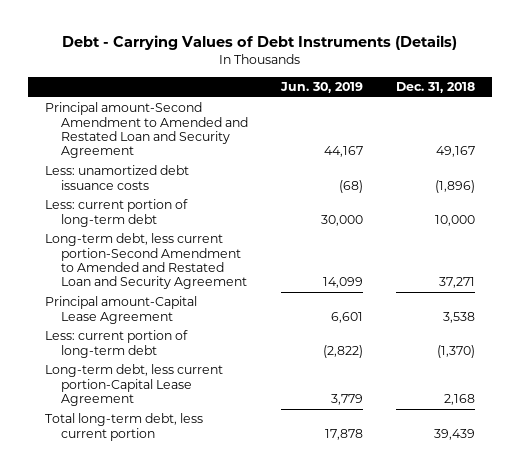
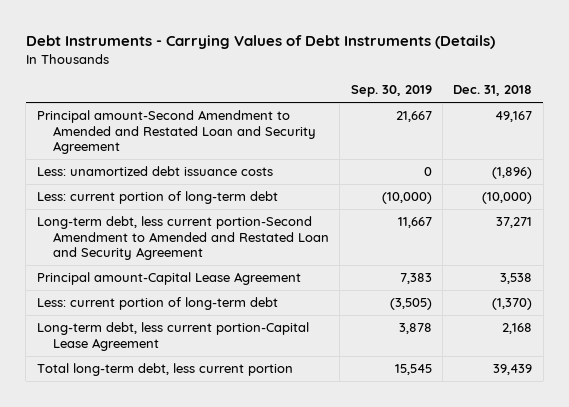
- Debt - Carrying Values of Debt Instruments (Details)
+ Debt Instruments - Carrying Values of Debt Instruments (Details)
- | Jun. 30, 2019 | Dec. 31, 2018
+ | Sep. 30, 2019 | Dec. 31, 2018
- Less: current portion of long-term debt | 30,000 | 10,000
+ Less: current portion of long-term debt | (10,000) | (10,000)

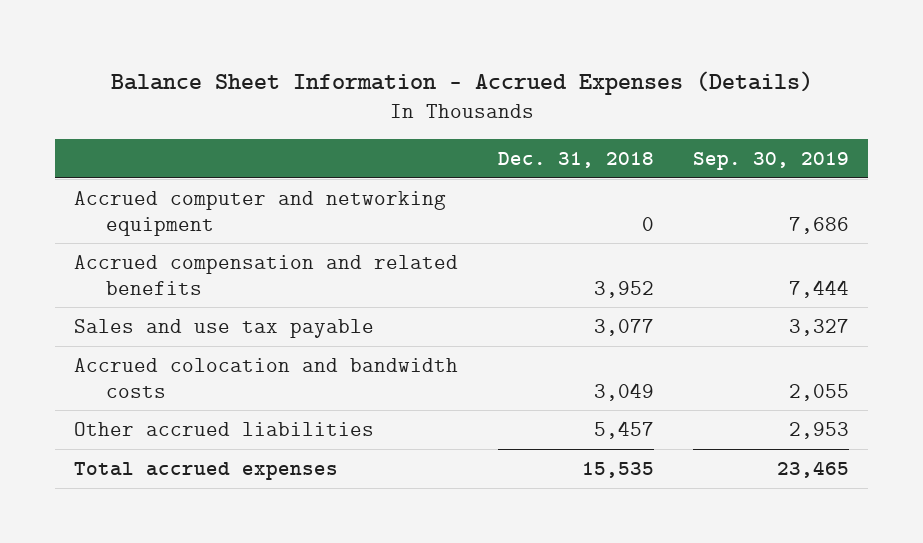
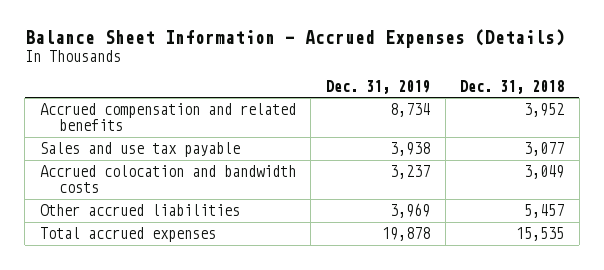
- | Dec. 31, 2018 | Sep. 30, 2019
+ | Dec. 31, 2019 | Dec. 31, 2018
- Accrued computer and networking equipment | 0 | 7,686

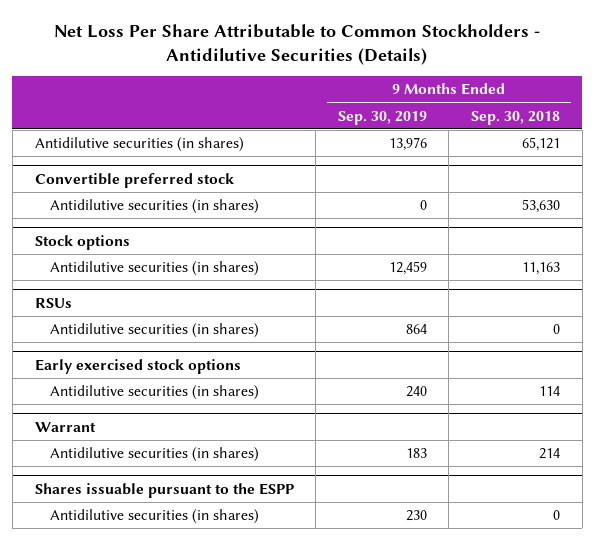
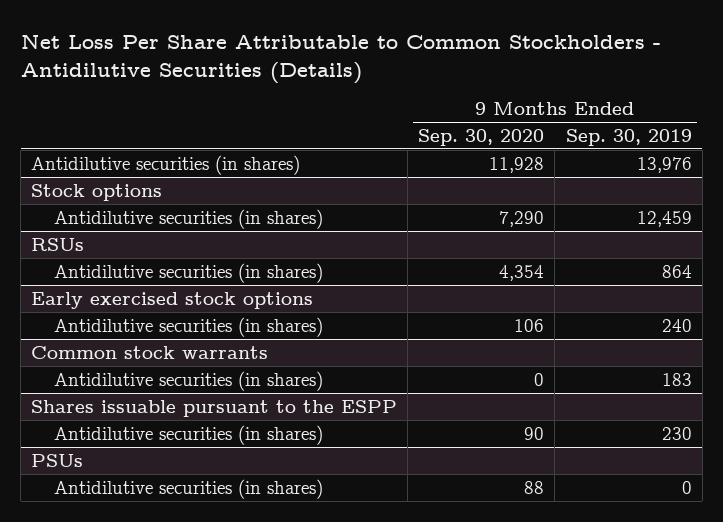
- | 9 Months Ended Sep. 30, 2019 | 9 Months Ended Sep. 30, 2018
+ | 9 Months Ended Sep. 30, 2020 | 9 Months Ended Sep. 30, 2019
- Convertible preferred stock
- Antidilutive securities (in shares) | 0 | 53,630
- Warrant
+ Common stock warrants
+ PSUs
+ Antidilutive securities (in shares) | 88 | 0

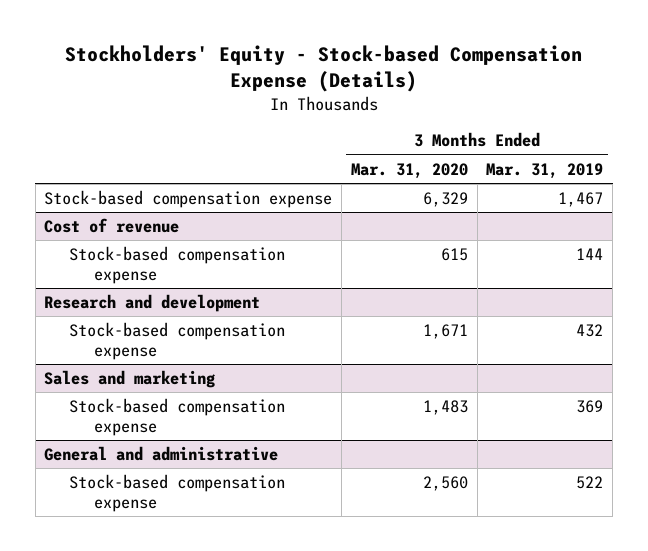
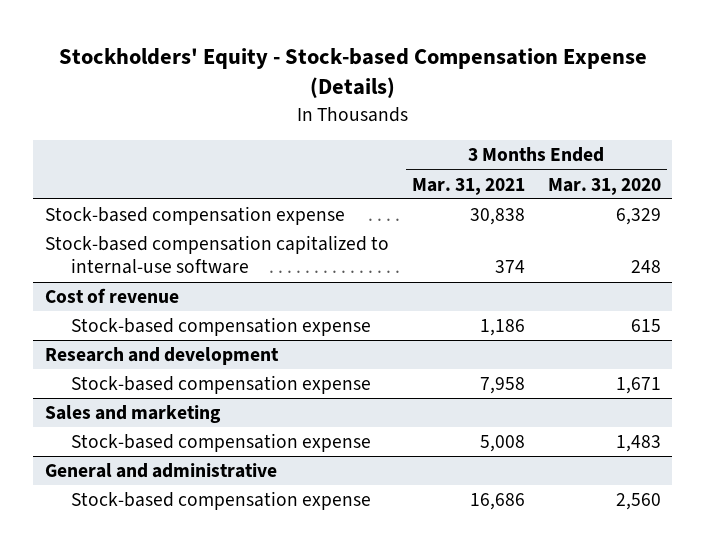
- | 3 Months Ended Mar. 31, 2020 | 3 Months Ended Mar. 31, 2019
+ | 3 Months Ended Mar. 31, 2021 | 3 Months Ended Mar. 31, 2020
+ Stock-based compensation capitalized to internal-use software | 374 | 248

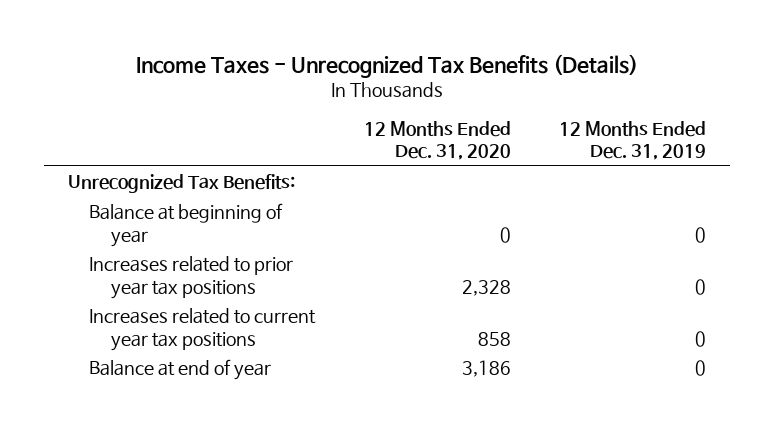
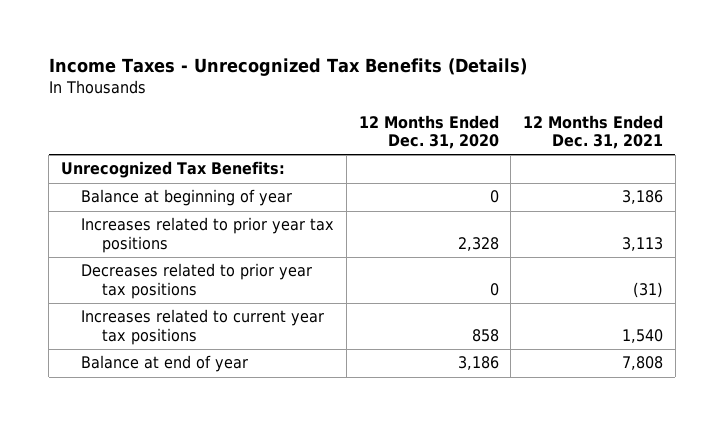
- | 12 Months Ended Dec. 31, 2020 | 12 Months Ended Dec. 31, 2019
+ | 12 Months Ended Dec. 31, 2020 | 12 Months Ended Dec. 31, 2021
+ Decreases related to prior year tax positions | 0 | (31)

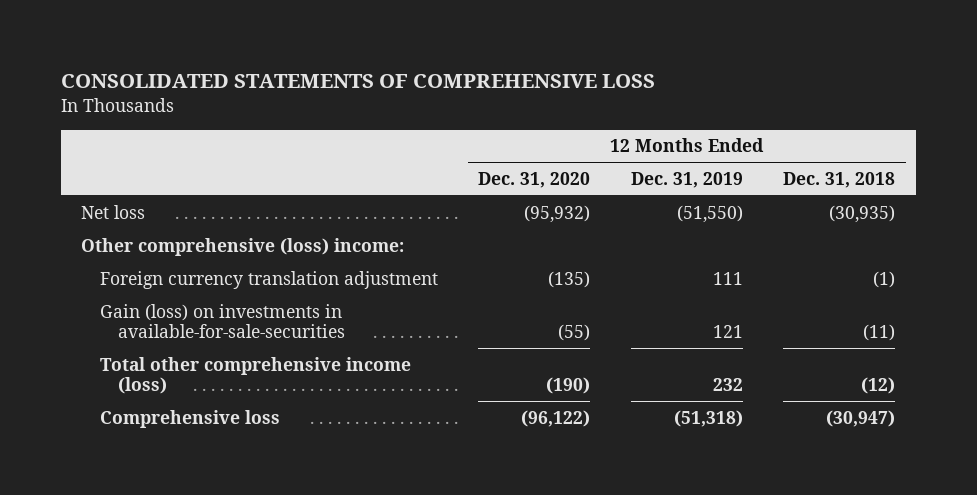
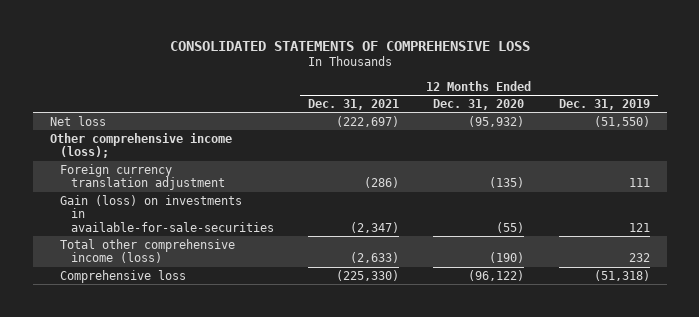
- | 12 Months Ended Dec. 31, 2020 | 12 Months Ended Dec. 31, 2019 | 12 Months Ended Dec. 31, 2018
+ | 12 Months Ended Dec. 31, 2021 | 12 Months Ended Dec. 31, 2020 | 12 Months Ended Dec. 31, 2019
- Other comprehensive (loss) income:
+ Other comprehensive income (loss);

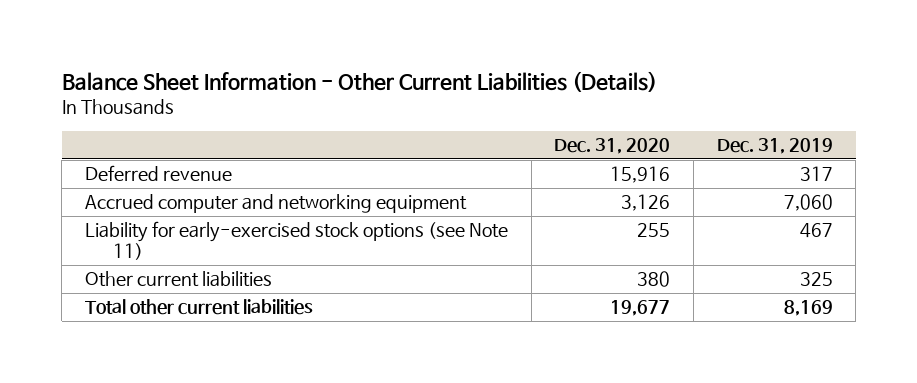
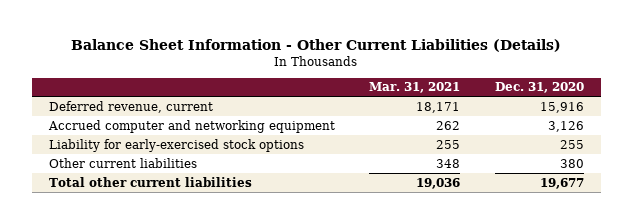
- | Dec. 31, 2020 | Dec. 31, 2019
+ | Mar. 31, 2021 | Dec. 31, 2020
- Deferred revenue | 15,916 | 317
+ Deferred revenue, current | 18,171 | 15,916
- Liability for early-exercised stock options (see Note 11) | 255 | 467
+ Liability for early-exercised stock options | 255 | 255

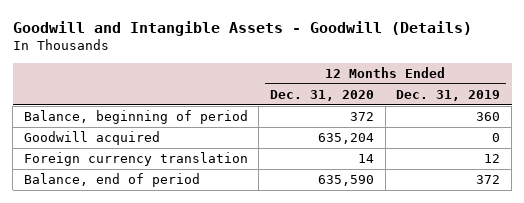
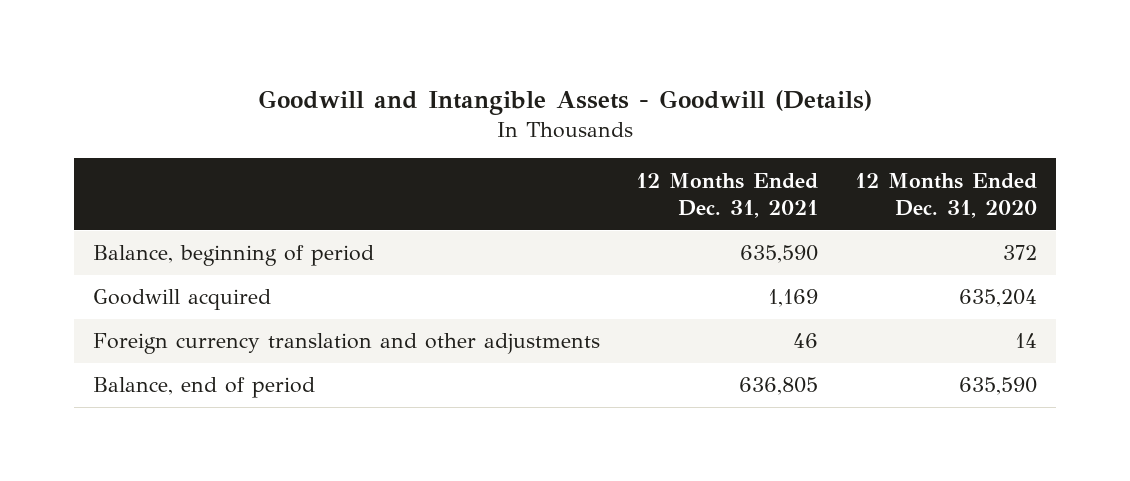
- | 12 Months Ended Dec. 31, 2020 | 12 Months Ended Dec. 31, 2019
+ | 12 Months Ended Dec. 31, 2021 | 12 Months Ended Dec. 31, 2020
- Foreign currency translation | 14 | 12
+ Foreign currency translation and other adjustments | 46 | 14

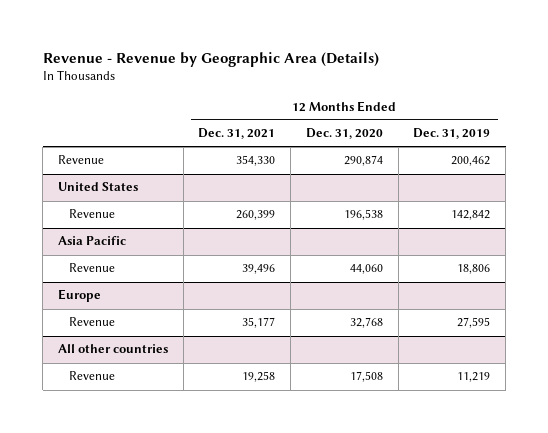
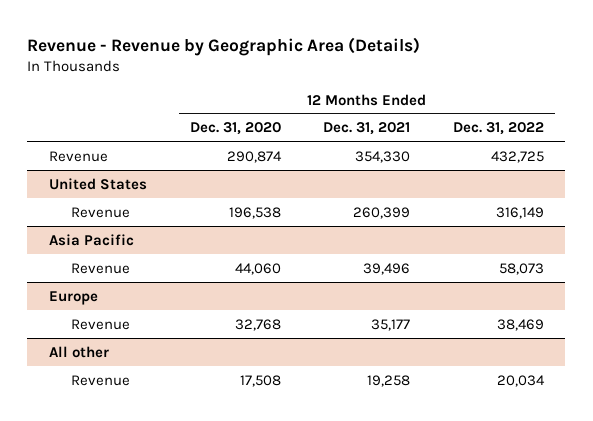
- | 12 Months Ended Dec. 31, 2021 | 12 Months Ended Dec. 31, 2020 | 12 Months Ended Dec. 31, 2019
+ | 12 Months Ended Dec. 31, 2020 | 12 Months Ended Dec. 31, 2021 | 12 Months Ended Dec. 31, 2022
- All other countries
+ All other

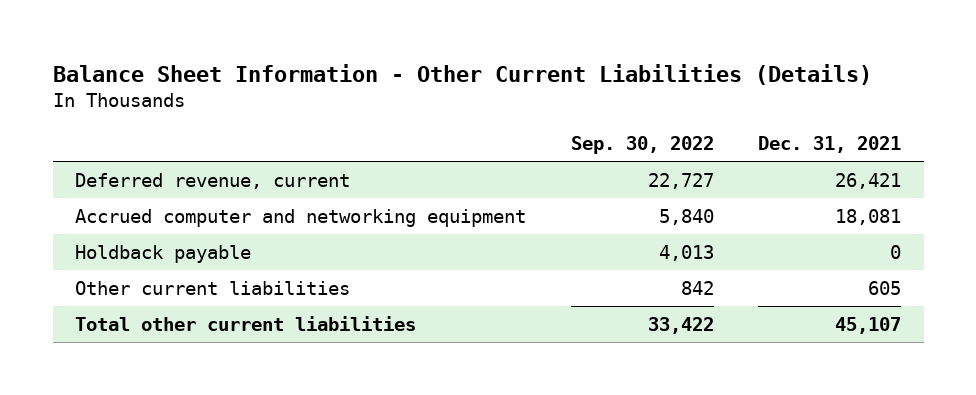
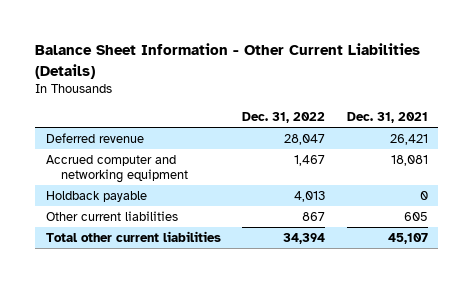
- | Sep. 30, 2022 | Dec. 31, 2021
+ | Dec. 31, 2022 | Dec. 31, 2021
- Deferred revenue, current | 22,727 | 26,421
+ Deferred revenue | 28,047 | 26,421

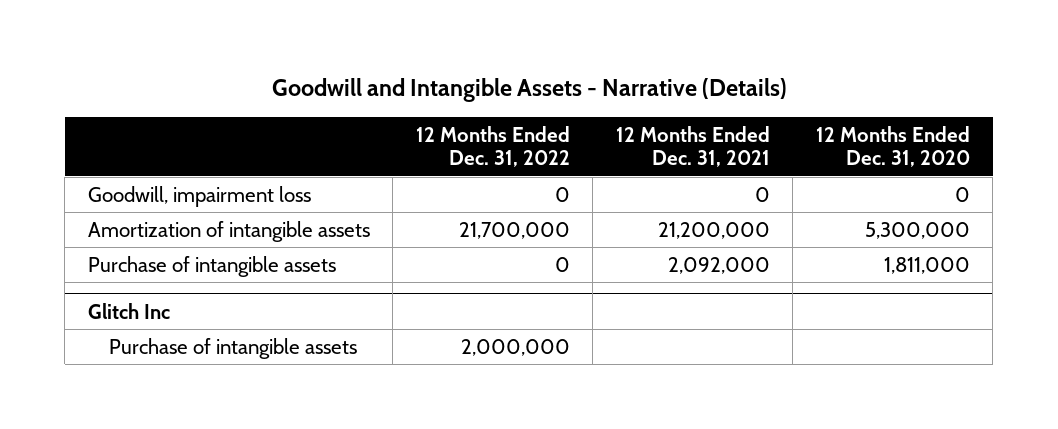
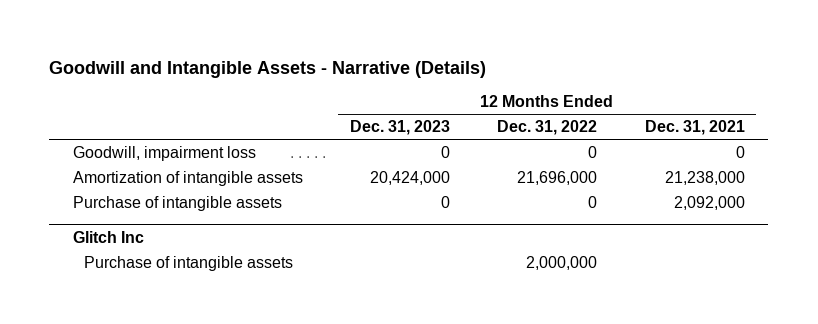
- | 12 Months Ended Dec. 31, 2022 | 12 Months Ended Dec. 31, 2021 | 12 Months Ended Dec. 31, 2020
+ | 12 Months Ended Dec. 31, 2023 | 12 Months Ended Dec. 31, 2022 | 12 Months Ended Dec. 31, 2021
- Amortization of intangible assets | 21,700,000 | 21,200,000 | 5,300,000
+ Amortization of intangible assets | 20,424,000 | 21,696,000 | 21,238,000

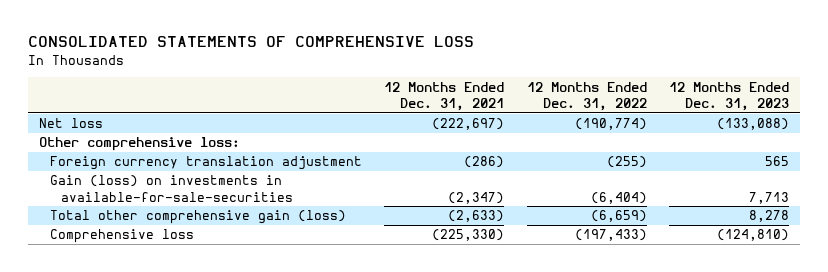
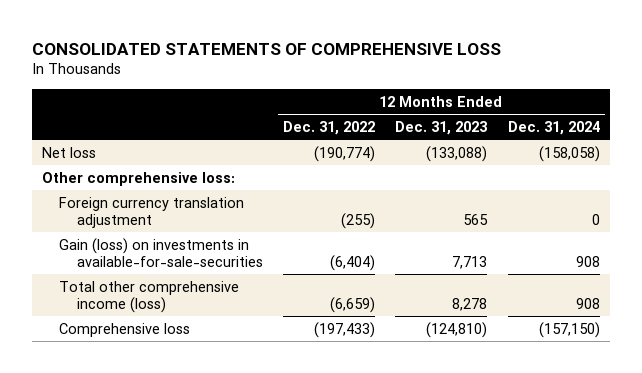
- | 12 Months Ended Dec. 31, 2021 | 12 Months Ended Dec. 31, 2022 | 12 Months Ended Dec. 31, 2023
+ | 12 Months Ended Dec. 31, 2022 | 12 Months Ended Dec. 31, 2023 | 12 Months Ended Dec. 31, 2024
- Total other comprehensive gain (loss) | (2,633) | (6,659) | 8,278
+ Total other comprehensive income (loss) | (6,659) | 8,278 | 908

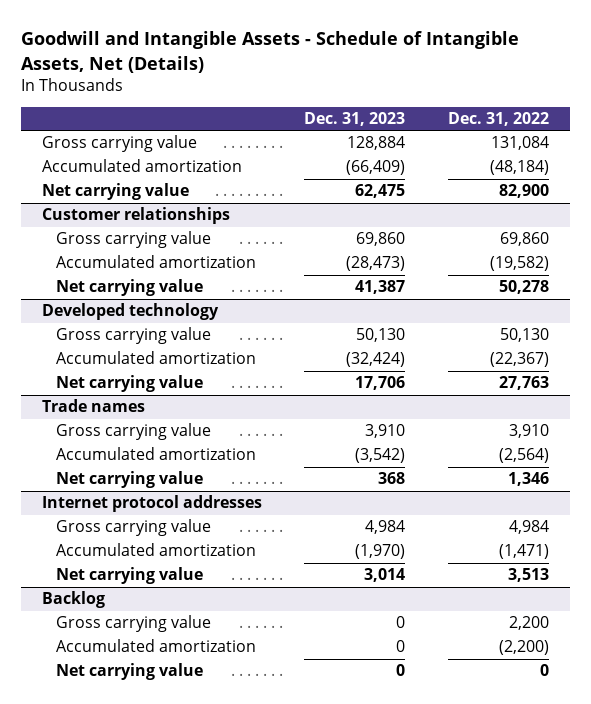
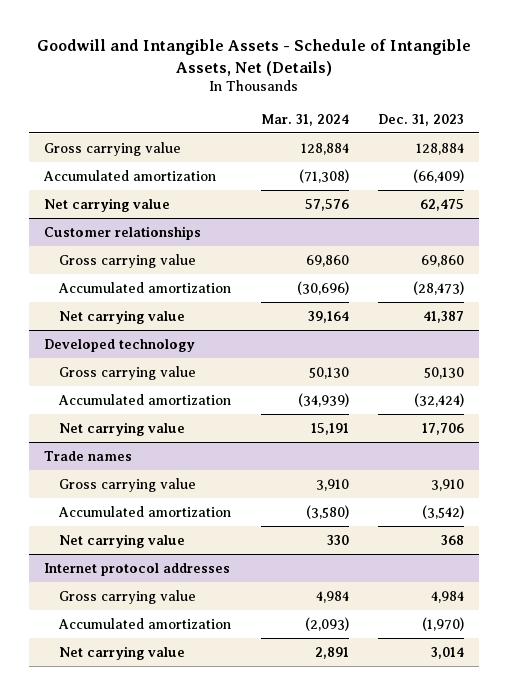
- | Dec. 31, 2023 | Dec. 31, 2022
+ | Mar. 31, 2024 | Dec. 31, 2023
- Backlog
- Gross carrying value | 0 | 2,200
- Accumulated amortization | 0 | (2,200)
- Net carrying value | 0 | 0

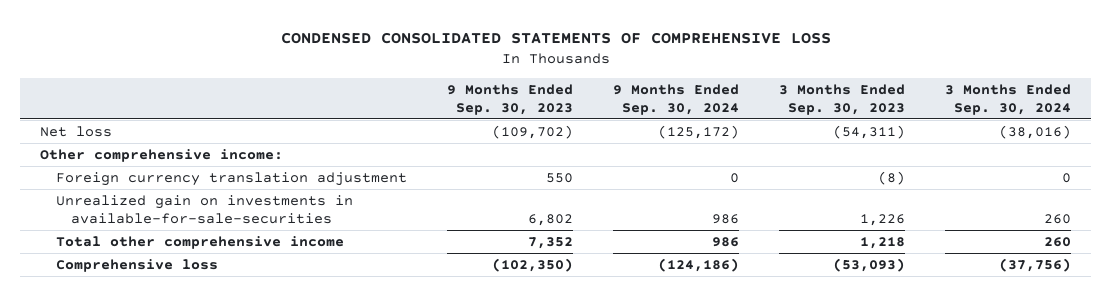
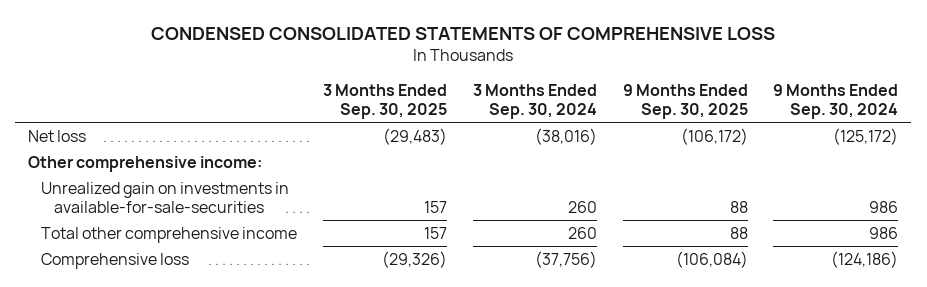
- | 9 Months Ended Sep. 30, 2023 | 9 Months Ended Sep. 30, 2024 | 3 Months Ended Sep. 30, 2023 | 3 Months Ended Sep. 30, 2024
+ | 3 Months Ended Sep. 30, 2025 | 3 Months Ended Sep. 30, 2024 | 9 Months Ended Sep. 30, 2025 | 9 Months Ended Sep. 30, 2024
- Foreign currency translation adjustment | 550 | 0 | (8) | 0

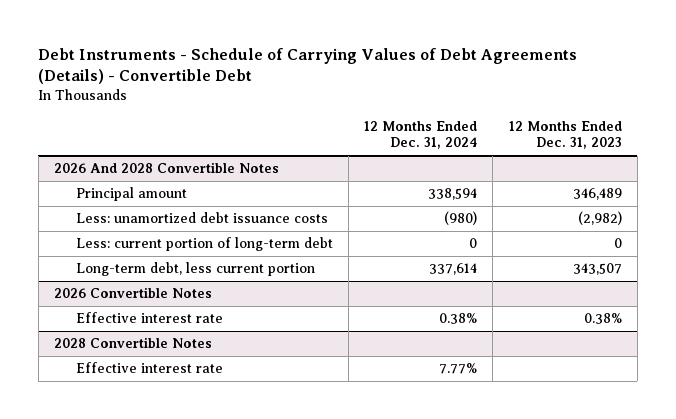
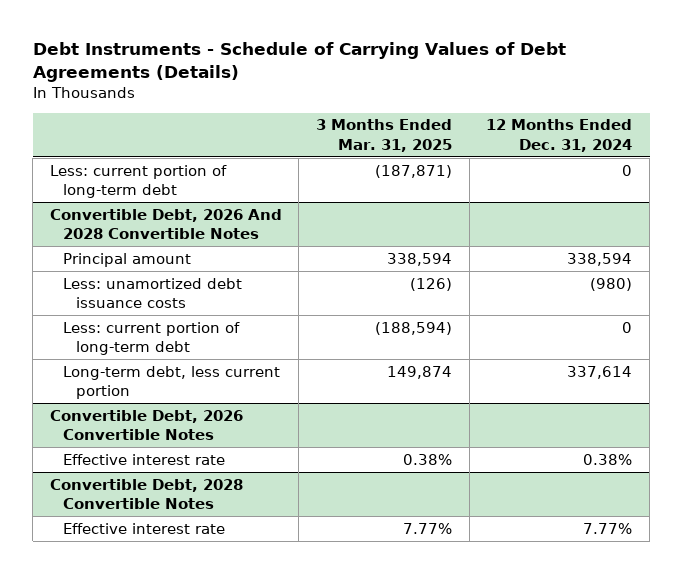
- Debt Instruments - Schedule of Carrying Values of Debt Agreements (Details) - Convertible Debt
+ Debt Instruments - Schedule of Carrying Values of Debt Agreements (Details)
- | 12 Months Ended Dec. 31, 2024 | 12 Months Ended Dec. 31, 2023
+ | 3 Months Ended Mar. 31, 2025 | 12 Months Ended Dec. 31, 2024
- 2026 And 2028 Convertible Notes
+ Less: current portion of long-term debt | (187,871) | 0
+ Convertible Debt, 2026 And 2028 Convertible Notes
- 2026 Convertible Notes
+ Convertible Debt, 2026 Convertible Notes
- 2028 Convertible Notes
+ Convertible Debt, 2028 Convertible Notes

